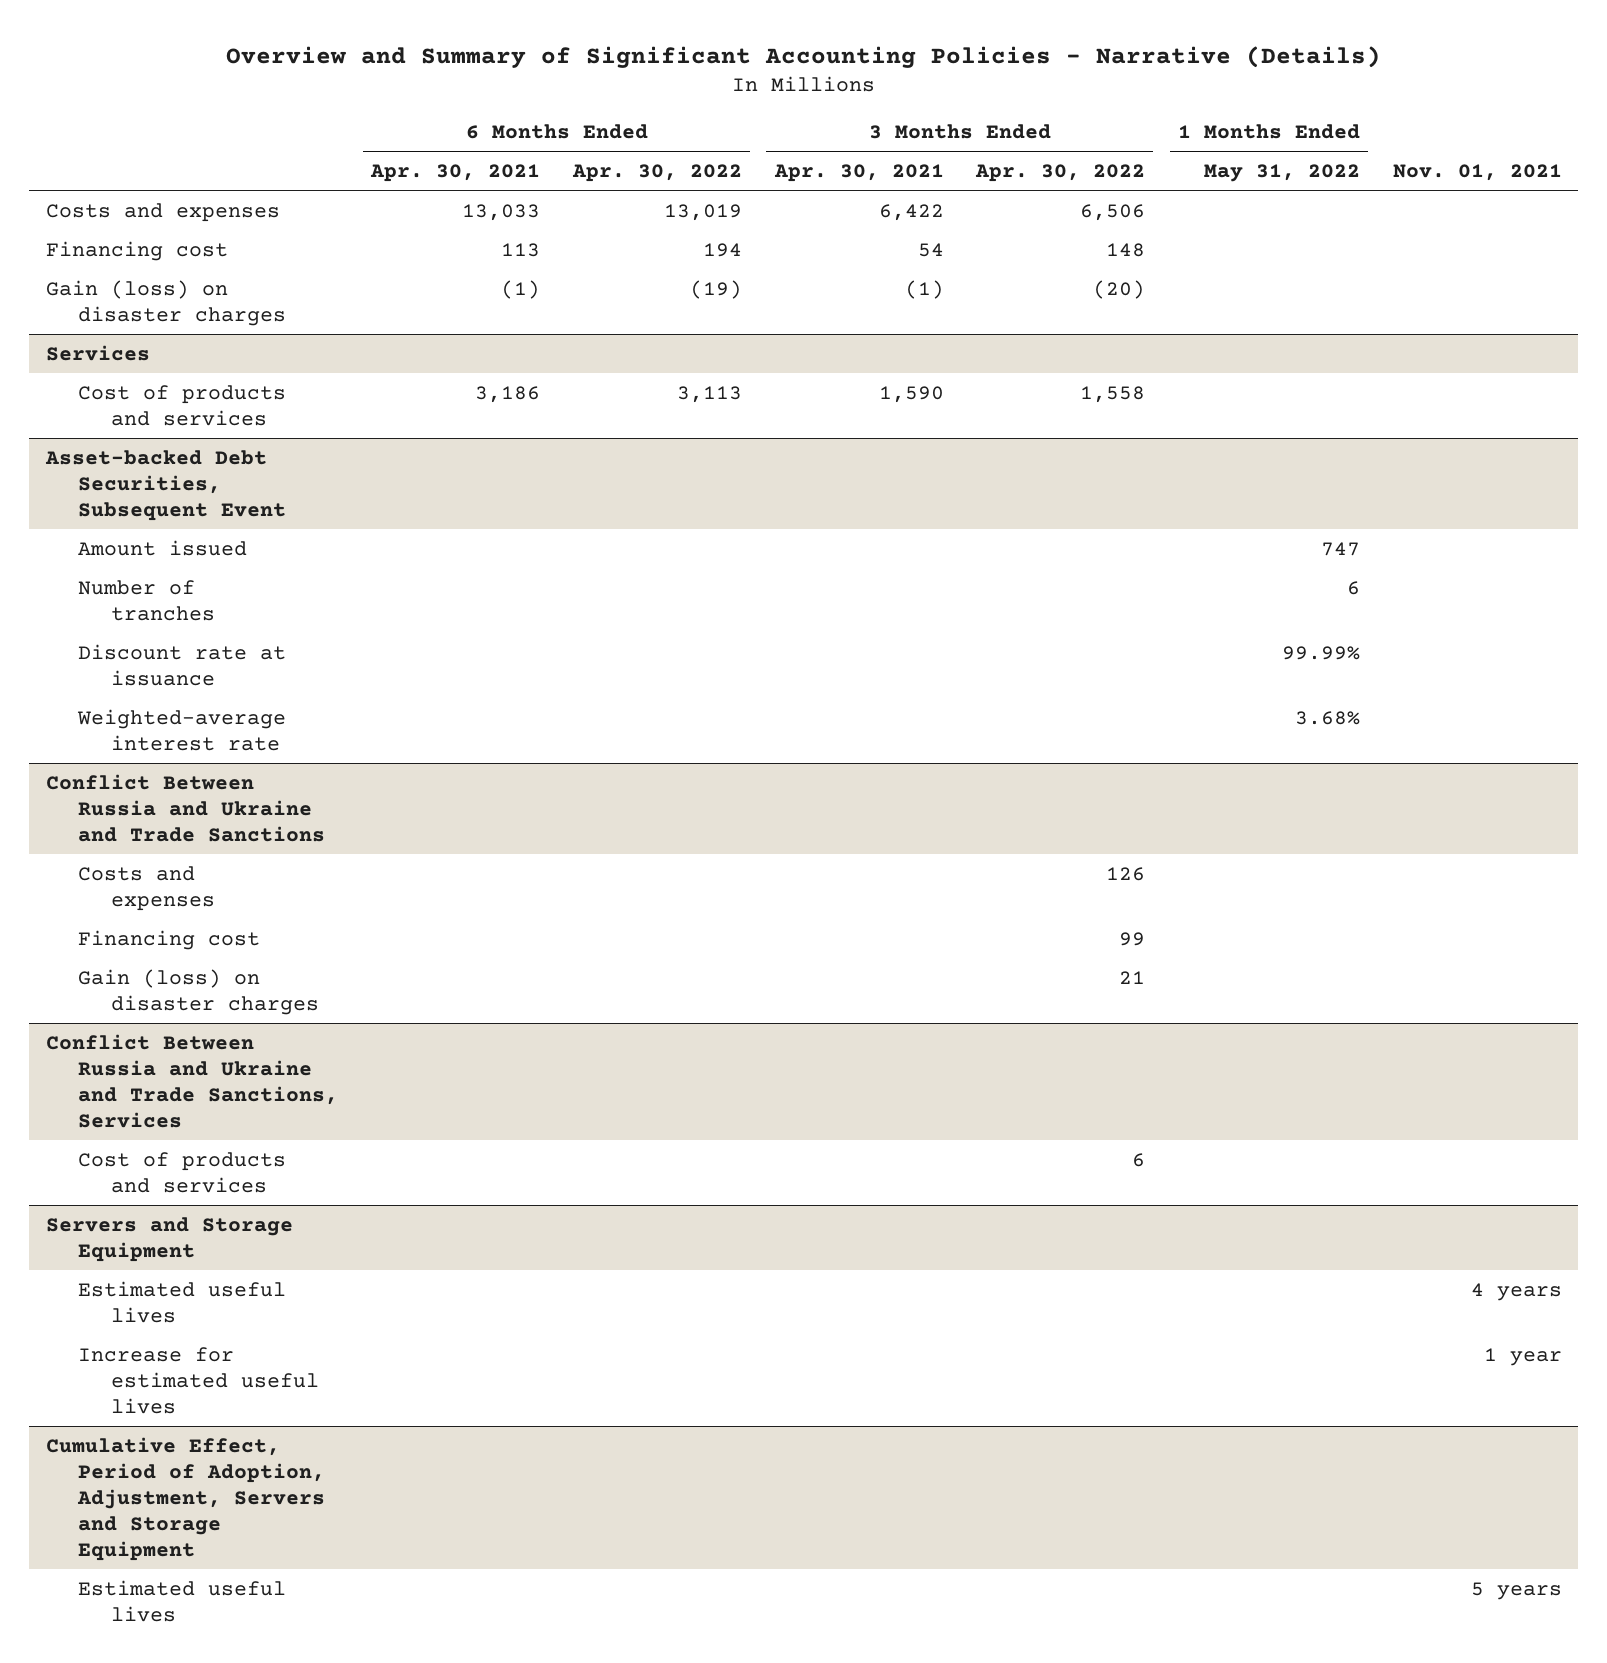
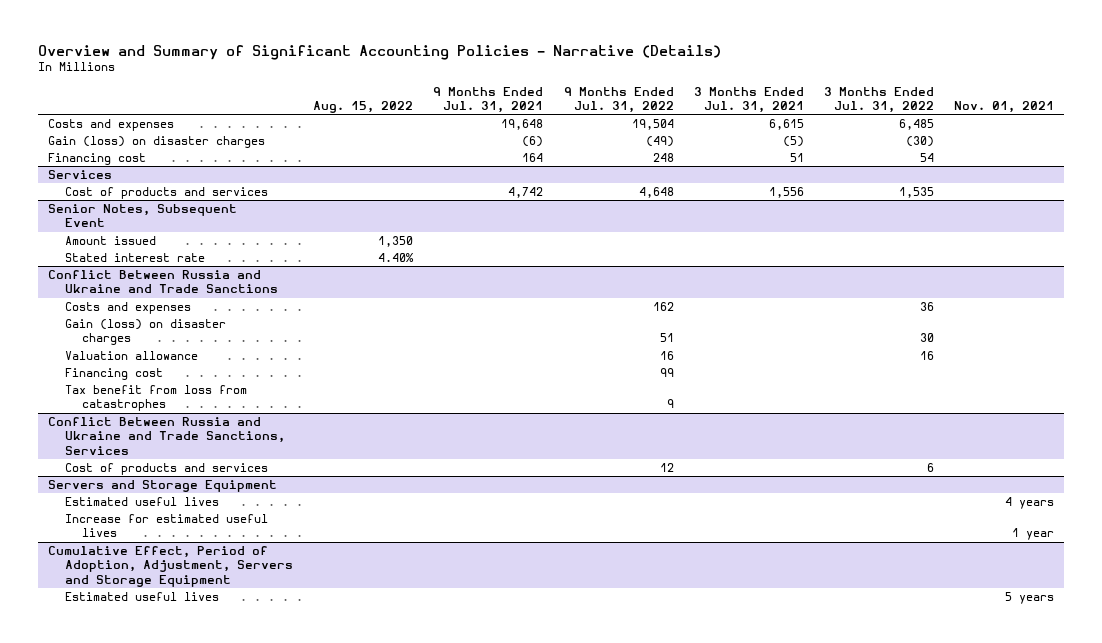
- | 6 Months Ended Apr. 30, 2021 | 6 Months Ended Apr. 30, 2022 | 3 Months Ended Apr. 30, 2021 | 3 Months Ended Apr. 30, 2022 | 1 Months Ended May 31, 2022 | Nov. 01, 2021
+ | Aug. 15, 2022 | 9 Months Ended Jul. 31, 2021 | 9 Months Ended Jul. 31, 2022 | 3 Months Ended Jul. 31, 2021 | 3 Months Ended Jul. 31, 2022 | Nov. 01, 2021
moved down: Financing cost | | 164 | 248 | 51 | 54 |
- Asset-backed Debt Securities, Subsequent Event
- Amount issued | | | | | 747 |
- Number of tranches | | | | | 6 |
- Discount rate at issuance | | | | | 99.99% |
- Weighted-average interest rate | | | | | 3.68% |
+ Senior Notes, Subsequent Event
+ Amount issued | 1,350 | | | | |
+ Stated interest rate | 4.40% | | | | |
@ Conflict Between Russia and Ukraine and Trade Sanctions
+ Valuation allowance | | | 16 | | 16 |
moved down: Financing cost | | | 99 | | |
+ Tax benefit from loss from catastrophes | | | 9 | | |

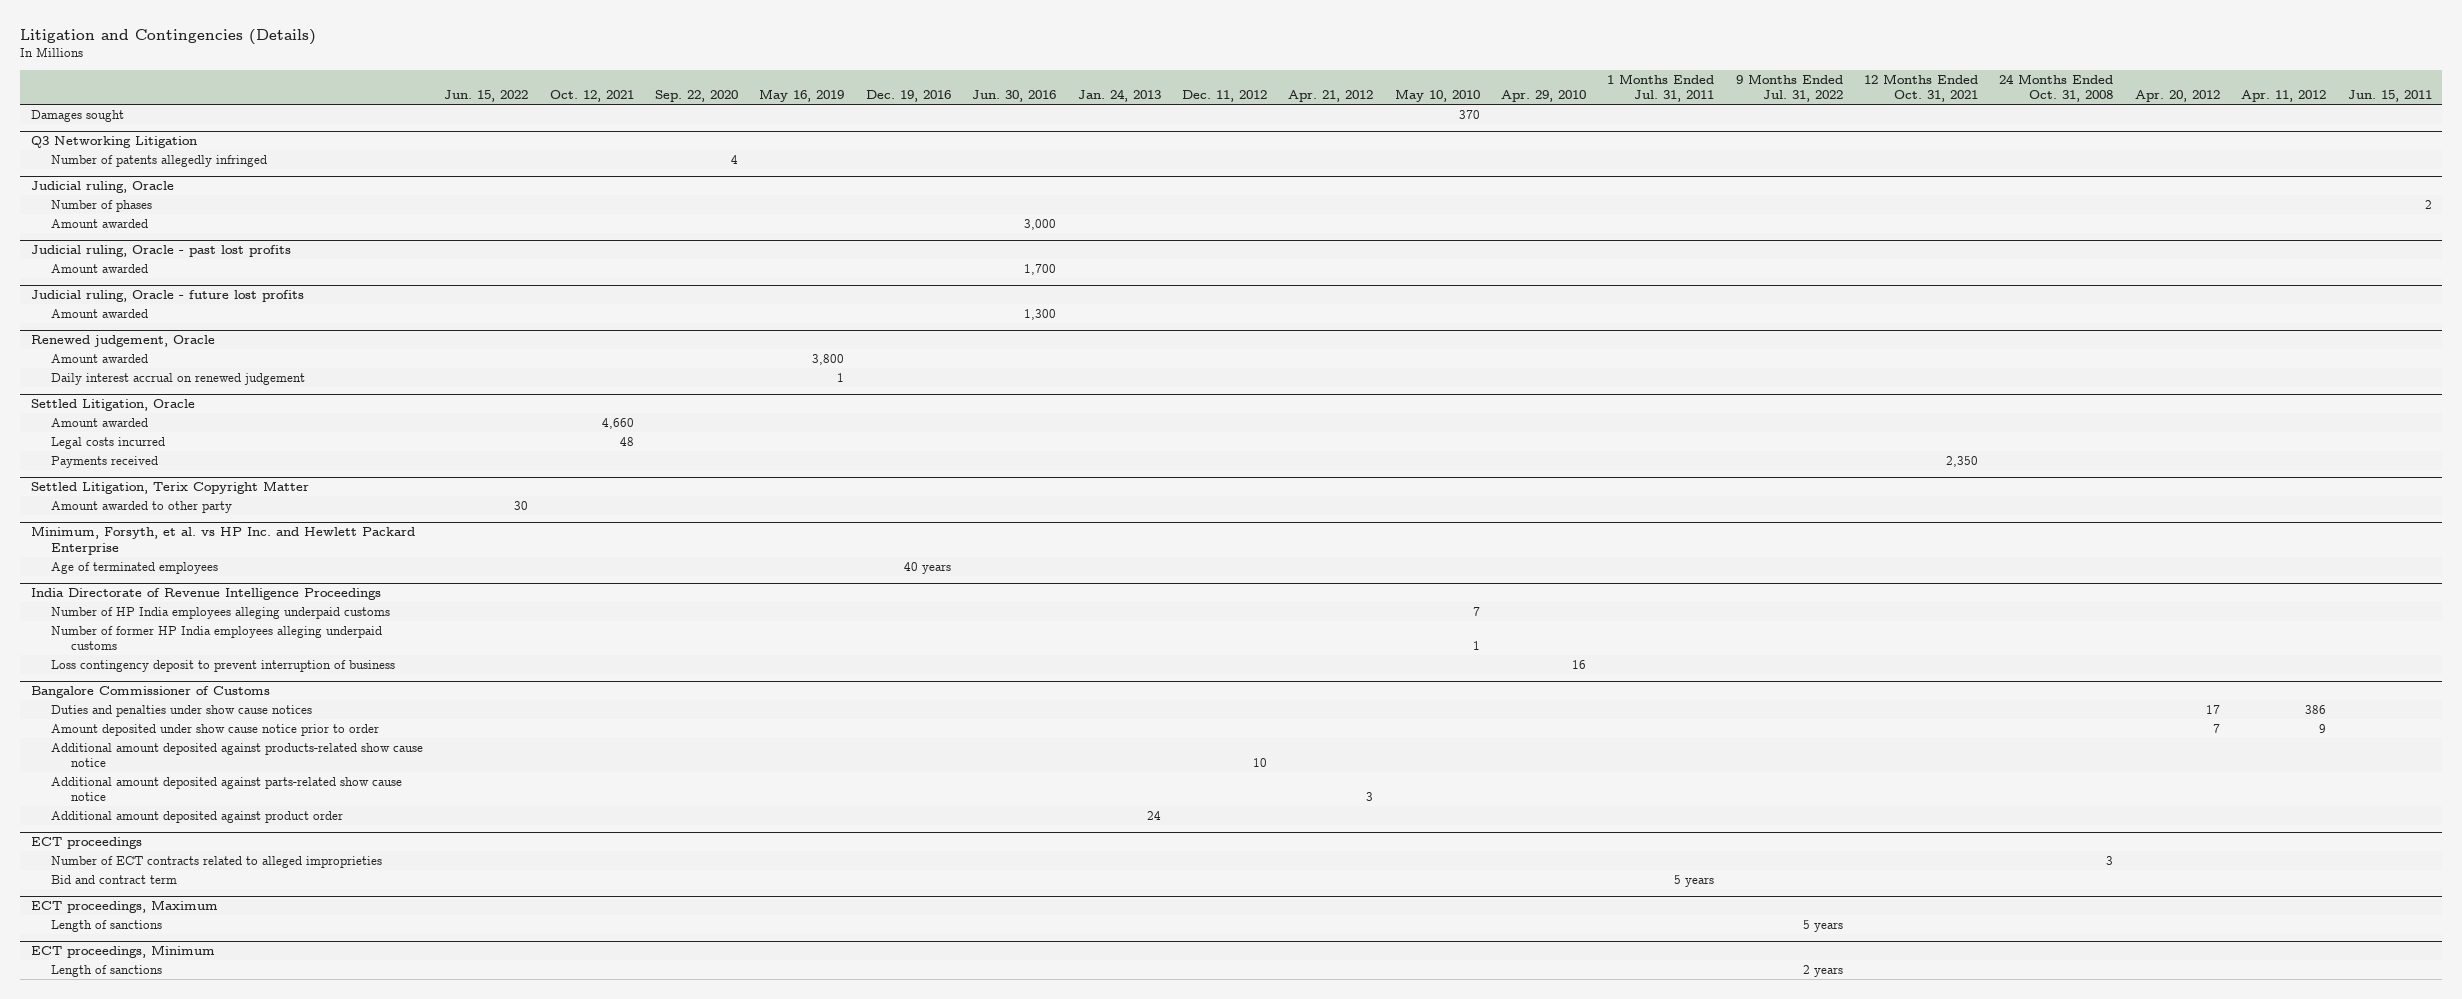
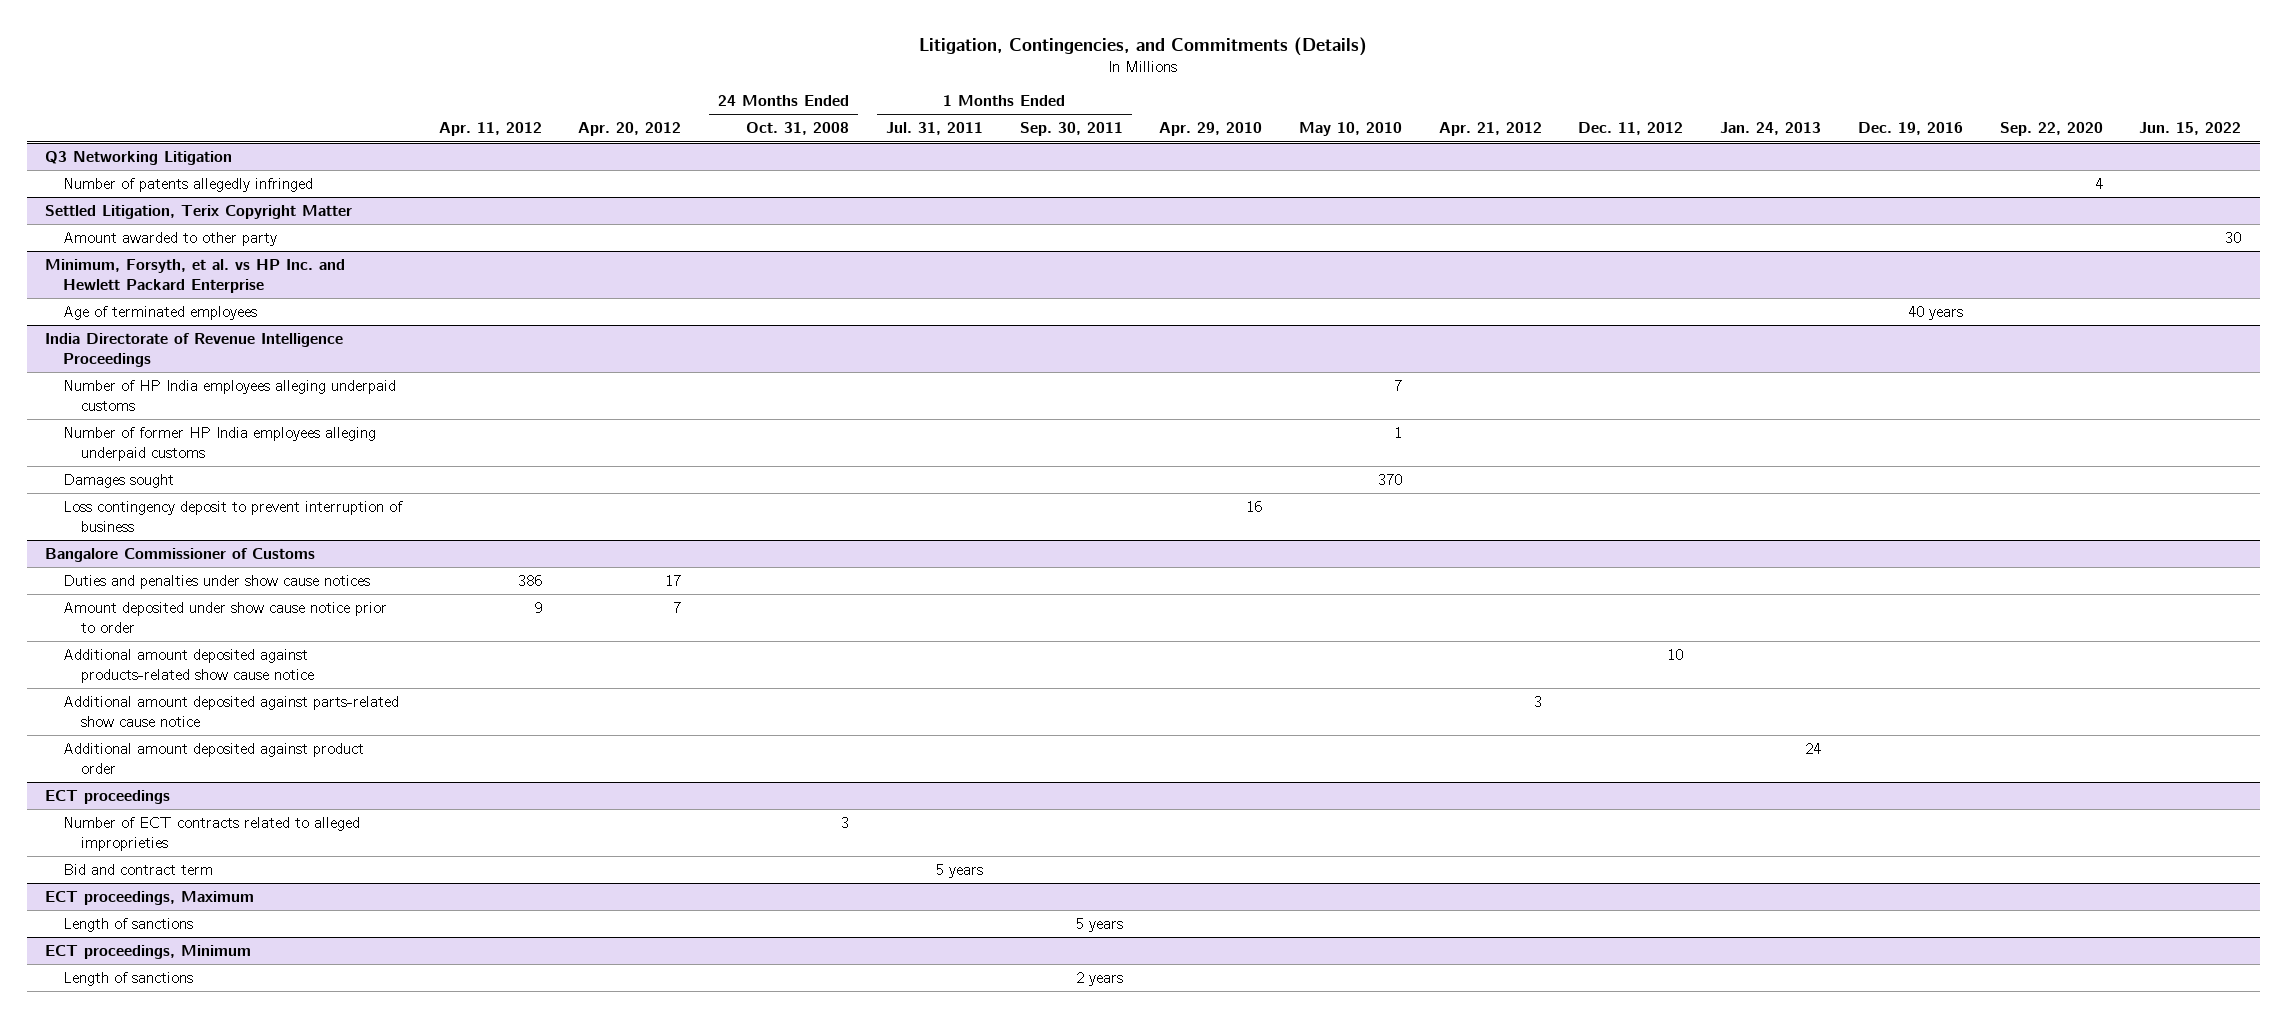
- Litigation and Contingencies (Details)
+ Litigation, Contingencies, and Commitments (Details)
- | Jun. 15, 2022 | Oct. 12, 2021 | Sep. 22, 2020 | May 16, 2019 | Dec. 19, 2016 | Jun. 30, 2016 | Jan. 24, 2013 | Dec. 11, 2012 | Apr. 21, 2012 | May 10, 2010 | Apr. 29, 2010 | 1 Months Ended Jul. 31, 2011 | 9 Months Ended Jul. 31, 2022 | 12 Months Ended Oct. 31, 2021 | 24 Months Ended Oct. 31, 2008 | Apr. 20, 2012 | Apr. 11, 2012 | Jun. 15, 2011
+ | Apr. 11, 2012 | Apr. 20, 2012 | 24 Months Ended Oct. 31, 2008 | 1 Months Ended Jul. 31, 2011 | 1 Months Ended Sep. 30, 2011 | Apr. 29, 2010 | May 10, 2010 | Apr. 21, 2012 | Dec. 11, 2012 | Jan. 24, 2013 | Dec. 19, 2016 | Sep. 22, 2020 | Jun. 15, 2022
- Damages sought | | | | | | | | | | 370 | | | | | | | |
- Judicial ruling, Oracle
- Number of phases | | | | | | | | | | | | | | | | | | 2
- Amount awarded | | | | | | 3,000 | | | | | | | | | | | |
- Judicial ruling, Oracle - past lost profits
- Amount awarded | | | | | | 1,700 | | | | | | | | | | | |
- Judicial ruling, Oracle - future lost profits
- Amount awarded | | | | | | 1,300 | | | | | | | | | | | |
- Renewed judgement, Oracle
- Amount awarded | | | | 3,800 | | | | | | | | | | | | | |
- Daily interest accrual on renewed judgement | | | | 1 | | | | | | | | | | | | | |
- Settled Litigation, Oracle
- Amount awarded | | 4,660 | | | | | | | | | | | | | | | |
- Legal costs incurred | | 48 | | | | | | | | | | | | | | | |
- Payments received | | | | | | | | | | | | | | 2,350 | | | |
@ India Directorate of Revenue Intelligence Proceedings
+ Damages sought | | | | | | | 370 | | | | | |

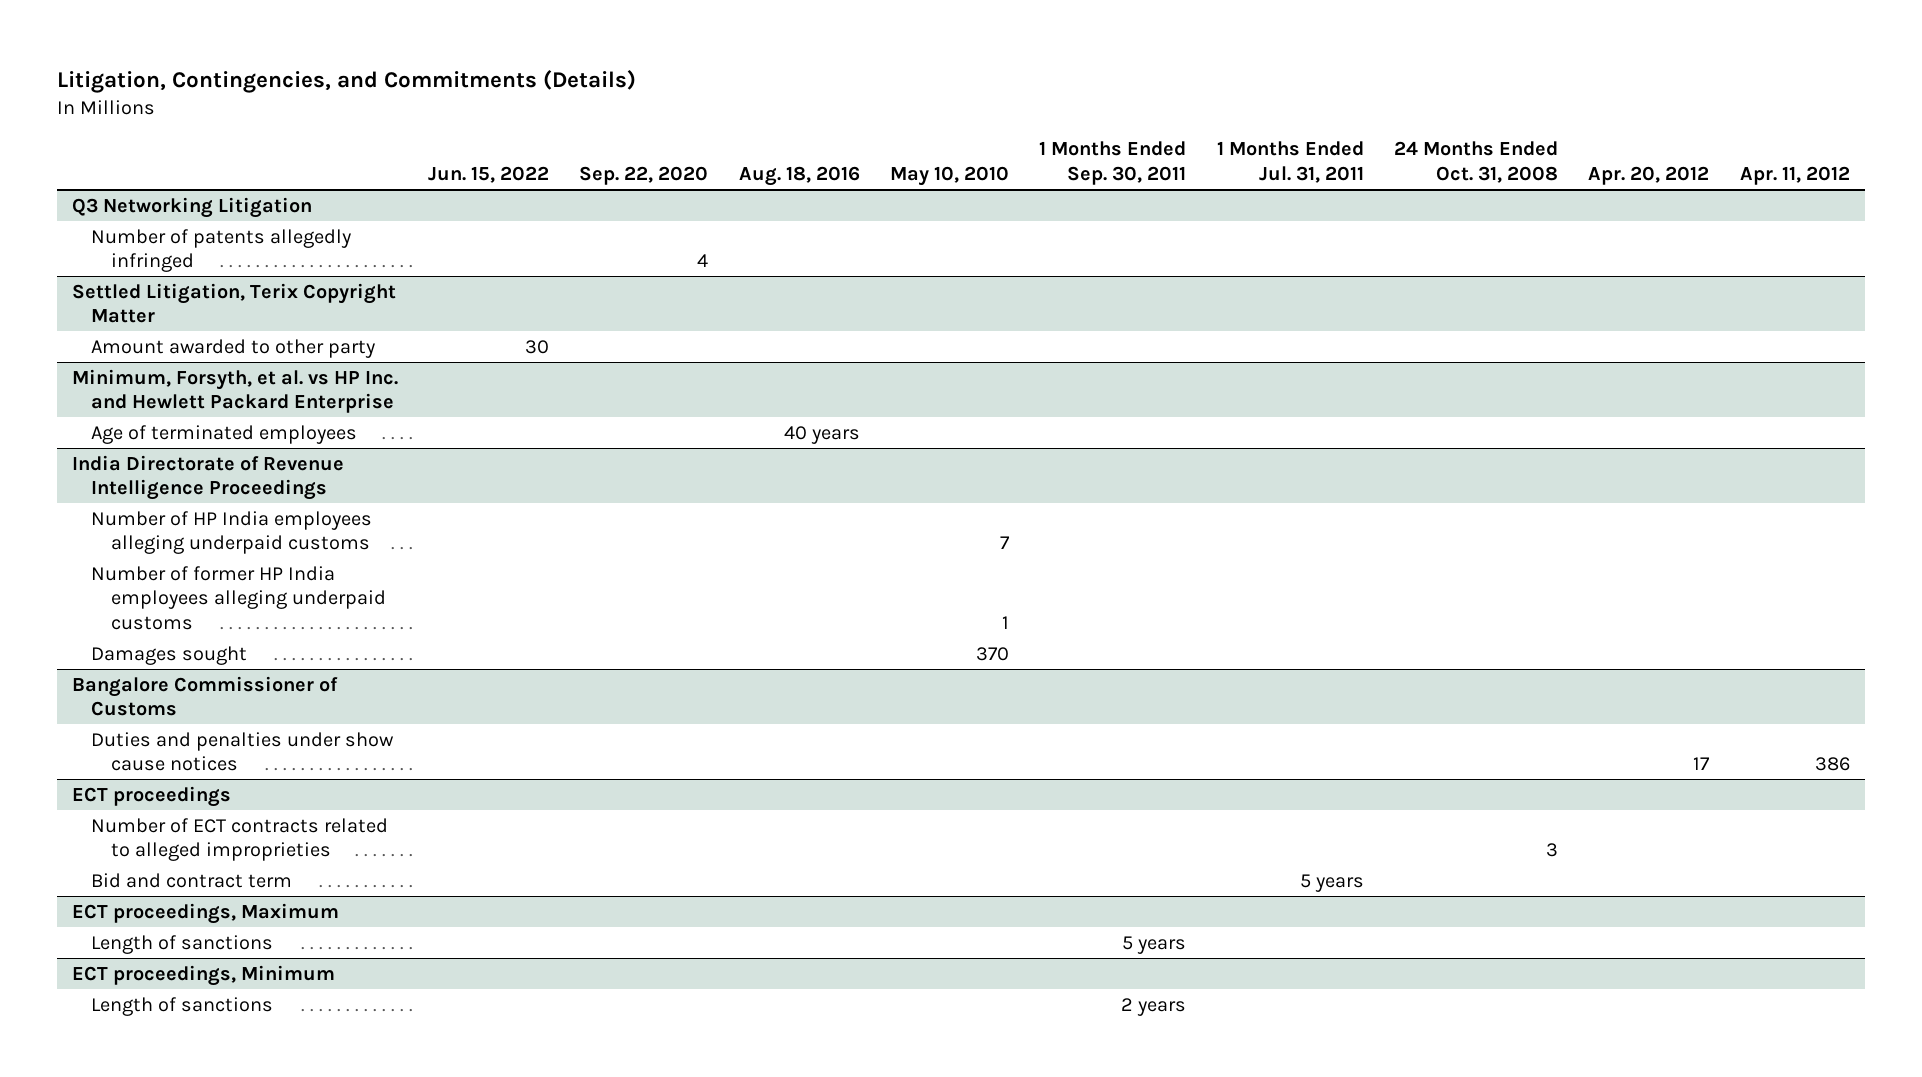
- | Apr. 11, 2012 | Apr. 20, 2012 | 24 Months Ended Oct. 31, 2008 | 1 Months Ended Jul. 31, 2011 | 1 Months Ended Sep. 30, 2011 | Apr. 29, 2010 | May 10, 2010 | Apr. 21, 2012 | Dec. 11, 2012 | Jan. 24, 2013 | Dec. 19, 2016 | Sep. 22, 2020 | Jun. 15, 2022
+ | Jun. 15, 2022 | Sep. 22, 2020 | Aug. 18, 2016 | May 10, 2010 | 1 Months Ended Sep. 30, 2011 | 1 Months Ended Jul. 31, 2011 | 24 Months Ended Oct. 31, 2008 | Apr. 20, 2012 | Apr. 11, 2012
@ India Directorate of Revenue Intelligence Proceedings
- Loss contingency deposit to prevent interruption of business | | | | | | 16 | | | | | | |
@ Bangalore Commissioner of Customs
- Amount deposited under show cause notice prior to order | 9 | 7 | | | | | | | | | | |
- Additional amount deposited against products-related show cause notice | | | | | | | | | 10 | | | |
- Additional amount deposited against parts-related show cause notice | | | | | | | | 3 | | | | |
- Additional amount deposited against product order | | | | | | | | | | 24 | | |

